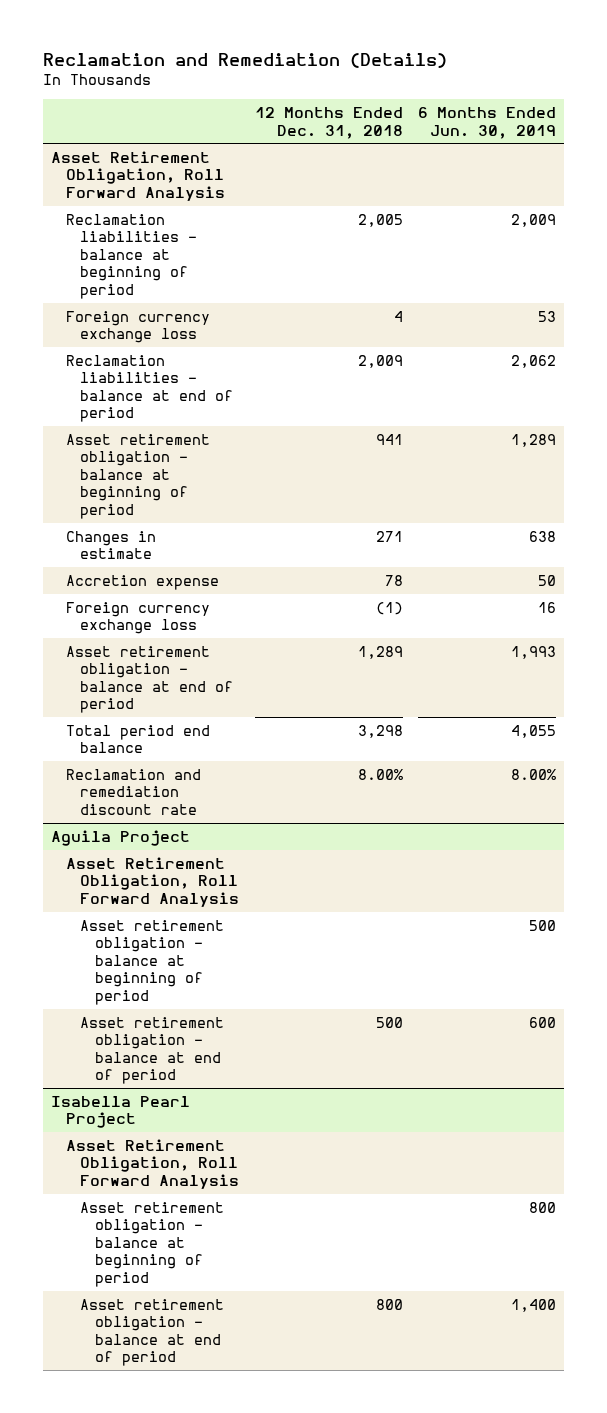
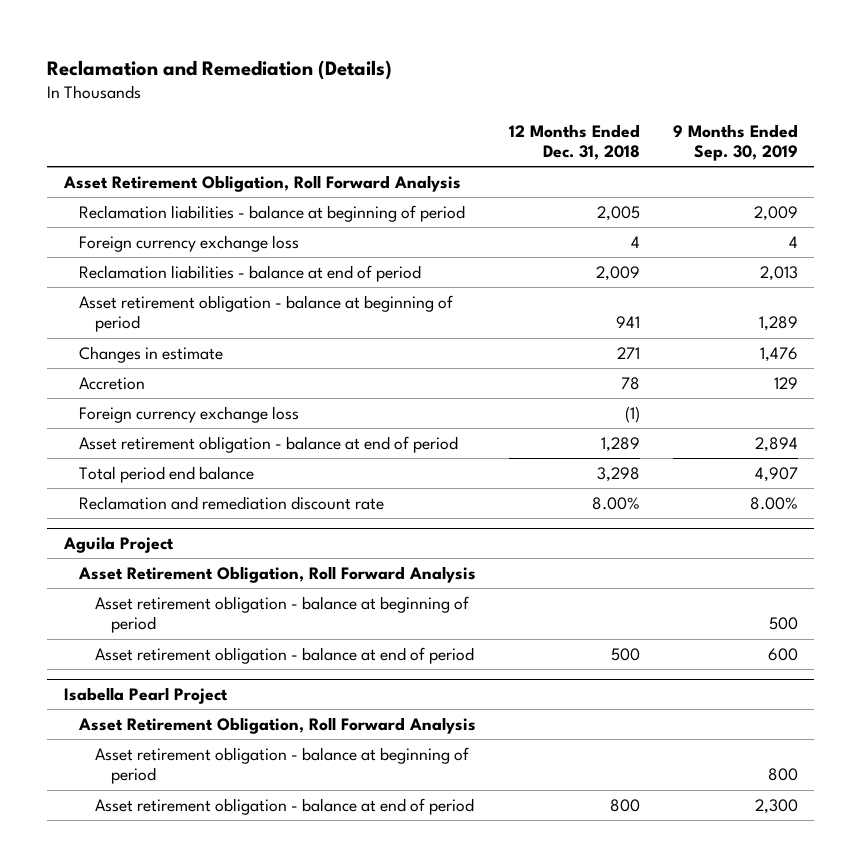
- | 12 Months Ended Dec. 31, 2018 | 6 Months Ended Jun. 30, 2019
+ | 12 Months Ended Dec. 31, 2018 | 9 Months Ended Sep. 30, 2019
- Accretion expense | 78 | 50
+ Accretion | 78 | 129

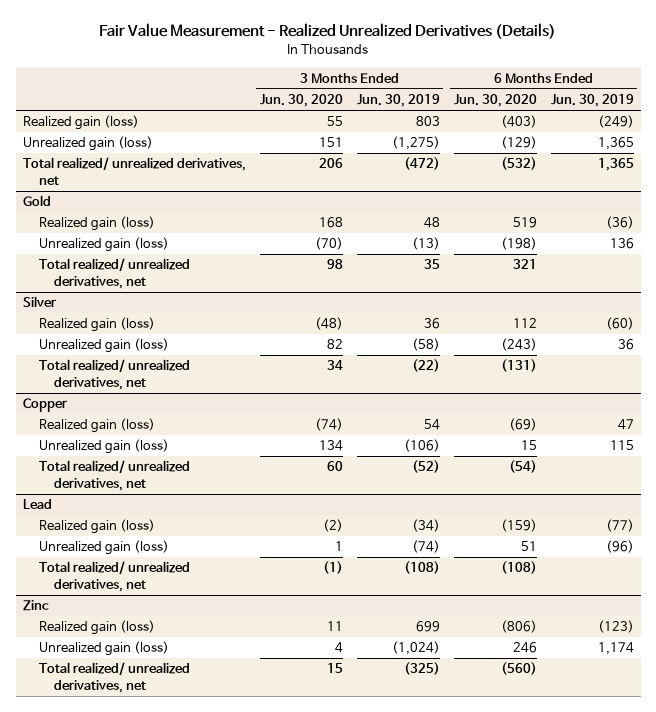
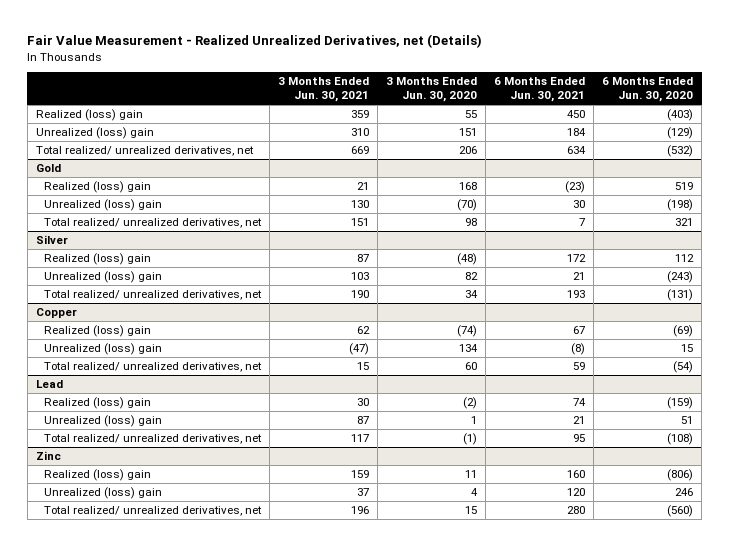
- Fair Value Measurement - Realized Unrealized Derivatives (Details)
+ Fair Value Measurement - Realized Unrealized Derivatives, net (Details)
- | 3 Months Ended Jun. 30, 2020 | 3 Months Ended Jun. 30, 2019 | 6 Months Ended Jun. 30, 2020 | 6 Months Ended Jun. 30, 2019
+ | 3 Months Ended Jun. 30, 2021 | 3 Months Ended Jun. 30, 2020 | 6 Months Ended Jun. 30, 2021 | 6 Months Ended Jun. 30, 2020
- Realized gain (loss) | 55 | 803 | (403) | (249)
- Unrealized gain (loss) | 151 | (1,275) | (129) | 1,365
+ Realized (loss) gain | 359 | 55 | 450 | (403)
+ Unrealized (loss) gain | 310 | 151 | 184 | (129)
@ Gold
- Realized gain (loss) | 168 | 48 | 519 | (36)
- Unrealized gain (loss) | (70) | (13) | (198) | 136
+ Realized (loss) gain | 21 | 168 | (23) | 519
+ Unrealized (loss) gain | 130 | (70) | 30 | (198)
@ Silver
- Realized gain (loss) | (48) | 36 | 112 | (60)
- Unrealized gain (loss) | 82 | (58) | (243) | 36
+ Realized (loss) gain | 87 | (48) | 172 | 112
+ Unrealized (loss) gain | 103 | 82 | 21 | (243)
@ Copper
- Realized gain (loss) | (74) | 54 | (69) | 47
- Unrealized gain (loss) | 134 | (106) | 15 | 115
+ Realized (loss) gain | 62 | (74) | 67 | (69)
+ Unrealized (loss) gain | (47) | 134 | (8) | 15
@ Lead
- Realized gain (loss) | (2) | (34) | (159) | (77)
- Unrealized gain (loss) | 1 | (74) | 51 | (96)
+ Realized (loss) gain | 30 | (2) | 74 | (159)
+ Unrealized (loss) gain | 87 | 1 | 21 | 51
@ Zinc
- Realized gain (loss) | 11 | 699 | (806) | (123)
- Unrealized gain (loss) | 4 | (1,024) | 246 | 1,174
+ Realized (loss) gain | 159 | 11 | 160 | (806)
+ Unrealized (loss) gain | 37 | 4 | 120 | 246

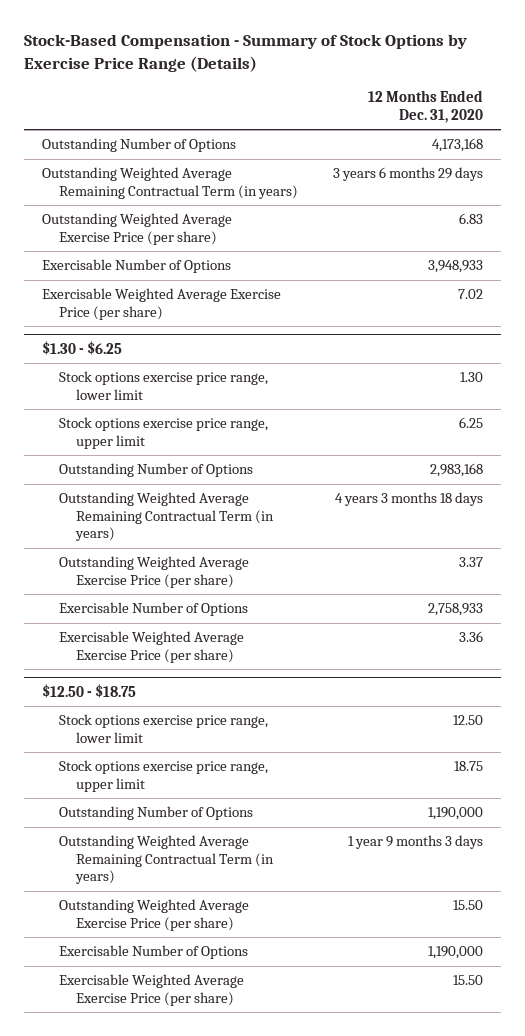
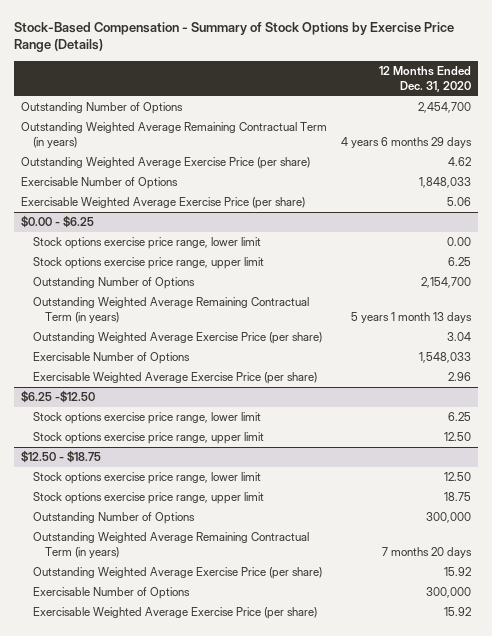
- Outstanding Number of Options | 4,173,168
- Outstanding Weighted Average Remaining Contractual Term (in years) | 3 years 6 months 29 days
- Outstanding Weighted Average Exercise Price (per share) | 6.83
- Exercisable Number of Options | 3,948,933
- Exercisable Weighted Average Exercise Price (per share) | 7.02
- $1.30 - $6.25
- Stock options exercise price range, lower limit | 1.30
+ Outstanding Number of Options | 2,454,700
+ Outstanding Weighted Average Remaining Contractual Term (in years) | 4 years 6 months 29 days
+ Outstanding Weighted Average Exercise Price (per share) | 4.62
+ Exercisable Number of Options | 1,848,033
+ Exercisable Weighted Average Exercise Price (per share) | 5.06
+ $0.00 - $6.25
+ Stock options exercise price range, lower limit | 0.00
- Outstanding Number of Options | 2,983,168
- Outstanding Weighted Average Remaining Contractual Term (in years) | 4 years 3 months 18 days
- Outstanding Weighted Average Exercise Price (per share) | 3.37
- Exercisable Number of Options | 2,758,933
- Exercisable Weighted Average Exercise Price (per share) | 3.36
+ Outstanding Number of Options | 2,154,700
+ Outstanding Weighted Average Remaining Contractual Term (in years) | 5 years 1 month 13 days
+ Outstanding Weighted Average Exercise Price (per share) | 3.04
+ Exercisable Number of Options | 1,548,033
+ Exercisable Weighted Average Exercise Price (per share) | 2.96
+ $6.25 -$12.50
+ Stock options exercise price range, lower limit | 6.25
+ Stock options exercise price range, upper limit | 12.50
@ $12.50 - $18.75
- Outstanding Number of Options | 1,190,000
- Outstanding Weighted Average Remaining Contractual Term (in years) | 1 year 9 months 3 days
- Outstanding Weighted Average Exercise Price (per share) | 15.50
- Exercisable Number of Options | 1,190,000
- Exercisable Weighted Average Exercise Price (per share) | 15.50
+ Outstanding Number of Options | 300,000
+ Outstanding Weighted Average Remaining Contractual Term (in years) | 7 months 20 days
+ Outstanding Weighted Average Exercise Price (per share) | 15.92
+ Exercisable Number of Options | 300,000
+ Exercisable Weighted Average Exercise Price (per share) | 15.92

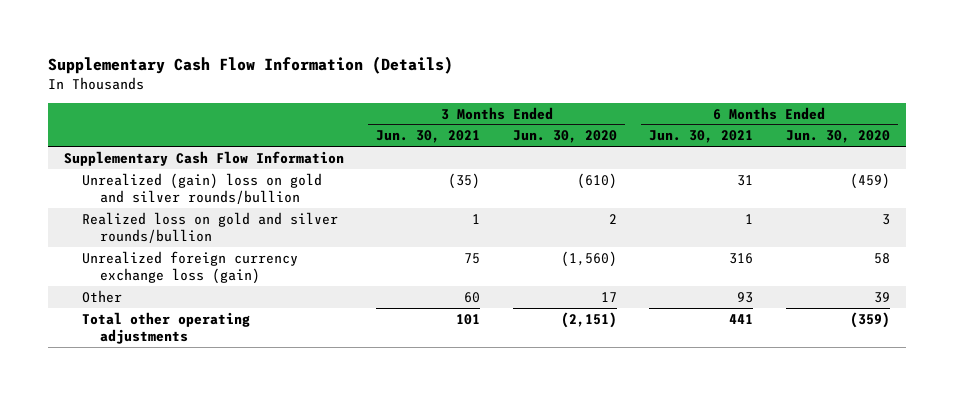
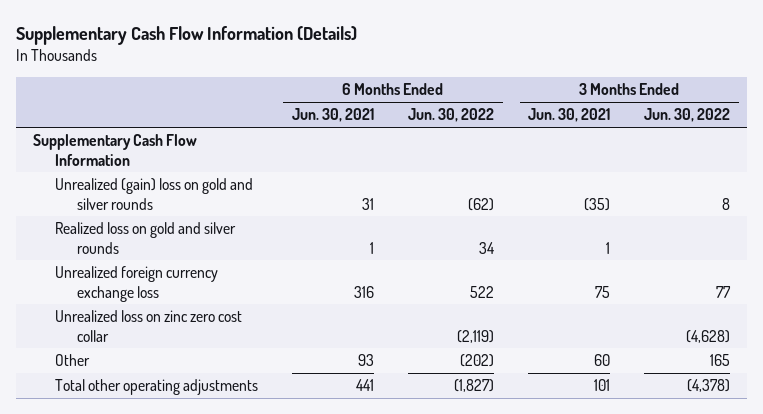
- | 3 Months Ended Jun. 30, 2021 | 3 Months Ended Jun. 30, 2020 | 6 Months Ended Jun. 30, 2021 | 6 Months Ended Jun. 30, 2020
+ | 6 Months Ended Jun. 30, 2021 | 6 Months Ended Jun. 30, 2022 | 3 Months Ended Jun. 30, 2021 | 3 Months Ended Jun. 30, 2022
- Unrealized (gain) loss on gold and silver rounds/bullion | (35) | (610) | 31 | (459)
- Realized loss on gold and silver rounds/bullion | 1 | 2 | 1 | 3
- Unrealized foreign currency exchange loss (gain) | 75 | (1,560) | 316 | 58
+ Unrealized (gain) loss on gold and silver rounds | 31 | (62) | (35) | 8
+ Realized loss on gold and silver rounds | 1 | 34 | 1 |
+ Unrealized foreign currency exchange loss | 316 | 522 | 75 | 77
+ Unrealized loss on zinc zero cost collar | | (2,119) | | (4,628)

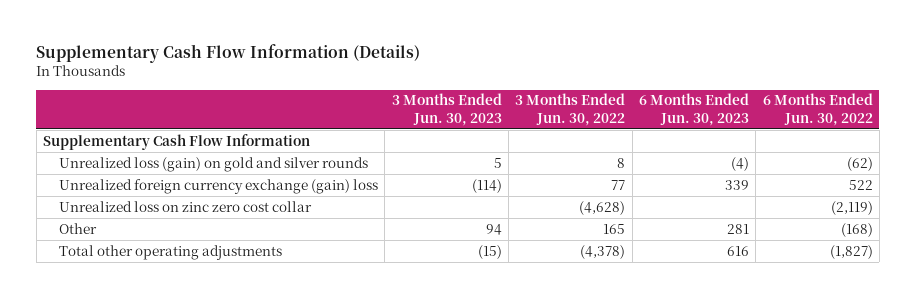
- | 6 Months Ended Jun. 30, 2021 | 6 Months Ended Jun. 30, 2022 | 3 Months Ended Jun. 30, 2021 | 3 Months Ended Jun. 30, 2022
+ | 3 Months Ended Jun. 30, 2023 | 3 Months Ended Jun. 30, 2022 | 6 Months Ended Jun. 30, 2023 | 6 Months Ended Jun. 30, 2022
- Unrealized (gain) loss on gold and silver rounds | 31 | (62) | (35) | 8
- Realized loss on gold and silver rounds | 1 | 34 | 1 |
- Unrealized foreign currency exchange loss | 316 | 522 | 75 | 77
+ Unrealized loss (gain) on gold and silver rounds | 5 | 8 | (4) | (62)
+ Unrealized foreign currency exchange (gain) loss | (114) | 77 | 339 | 522
- Other | 93 | (202) | 60 | 165
+ Other | 94 | 165 | 281 | (168)

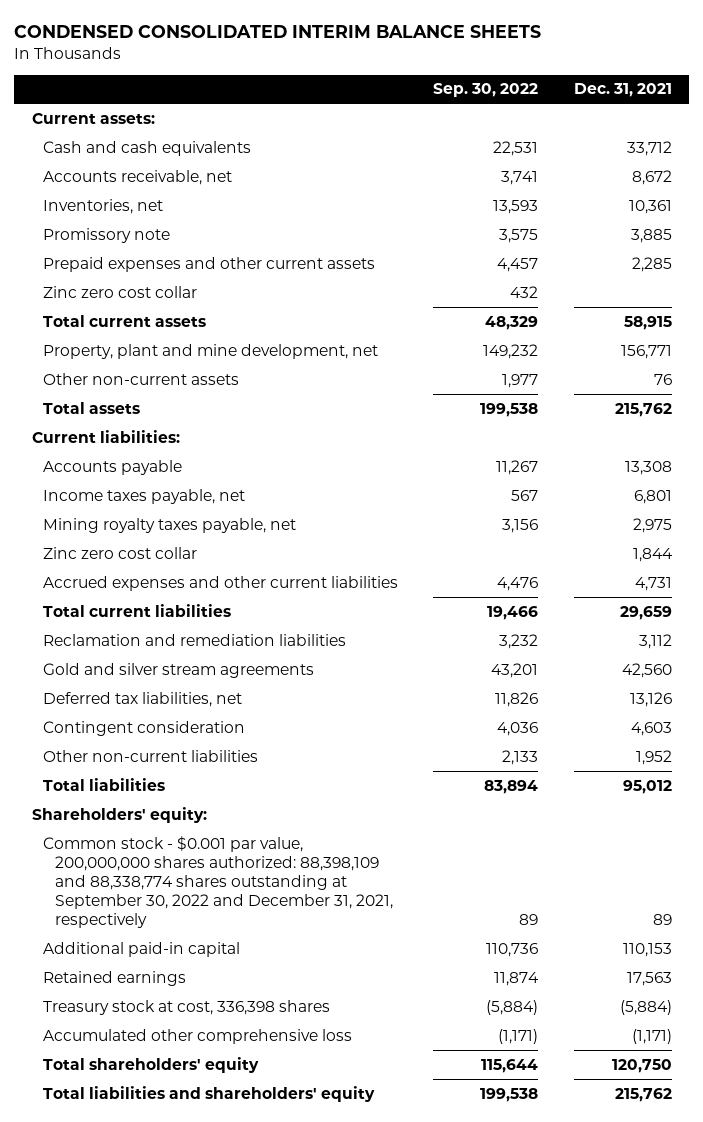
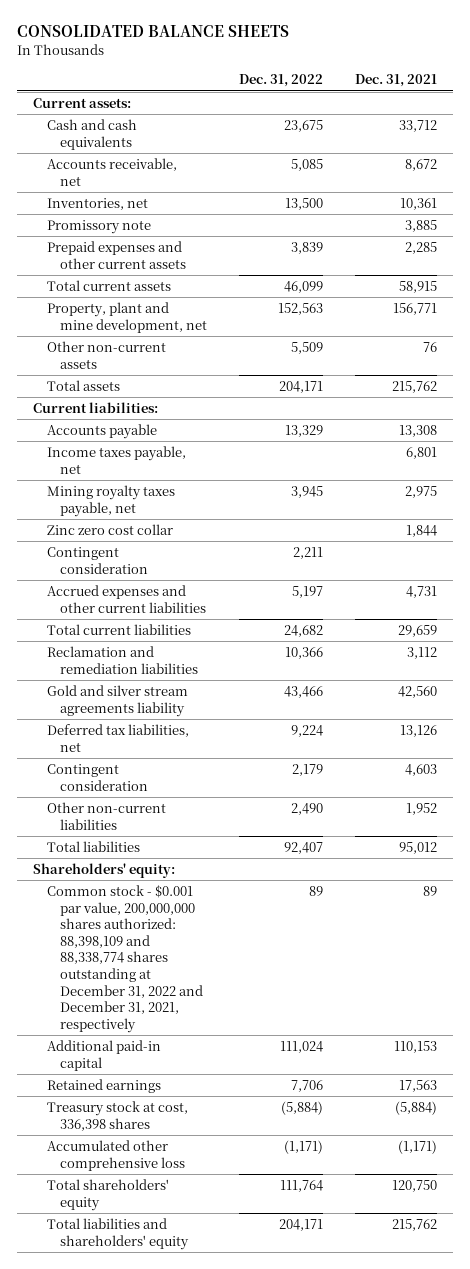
- CONDENSED CONSOLIDATED INTERIM BALANCE SHEETS
+ CONSOLIDATED BALANCE SHEETS
- | Sep. 30, 2022 | Dec. 31, 2021
+ | Dec. 31, 2022 | Dec. 31, 2021
- Zinc zero cost collar | 432 |
+ Contingent consideration | 2,211 |
- Gold and silver stream agreements | 43,201 | 42,560
+ Gold and silver stream agreements liability | 43,466 | 42,560
- Common stock - $0.001 par value, 200,000,000 shares authorized: 88,398,109 and 88,338,774 shares outstanding at September 30, 2022 and December 31, 2021, respectively | 89 | 89
+ Common stock - $0.001 par value, 200,000,000 shares authorized: 88,398,109 and 88,338,774 shares outstanding at December 31, 2022 and December 31, 2021, respectively | 89 | 89

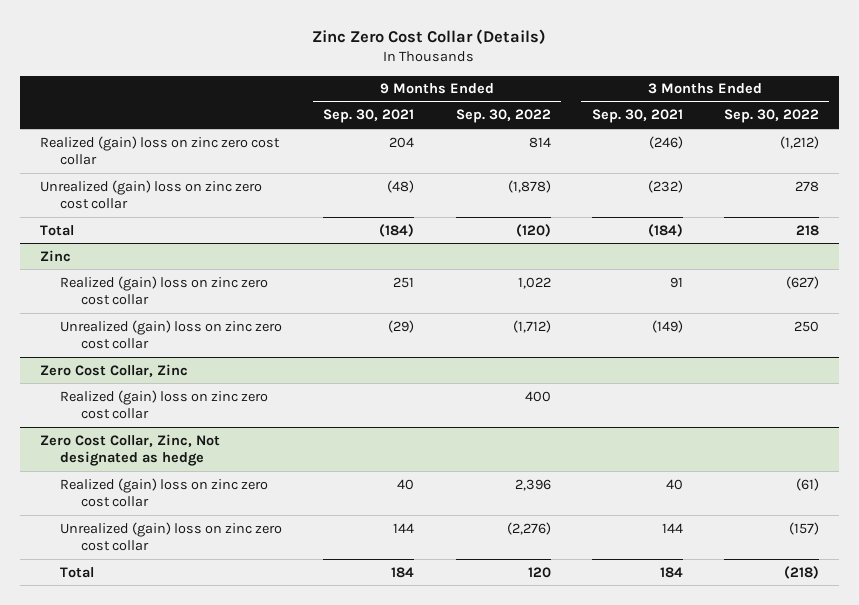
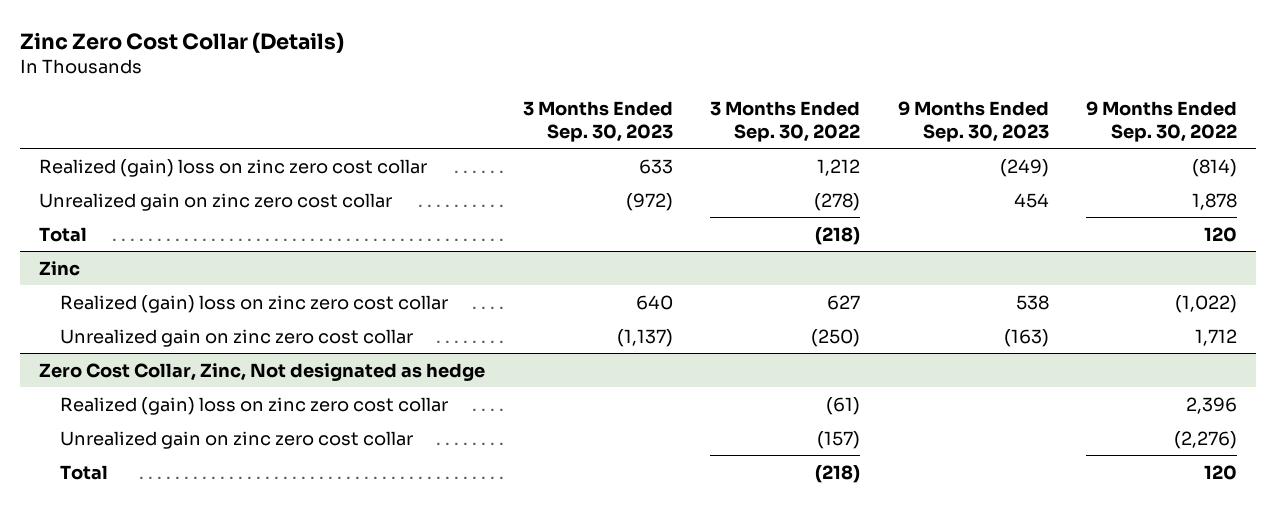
- | 9 Months Ended Sep. 30, 2021 | 9 Months Ended Sep. 30, 2022 | 3 Months Ended Sep. 30, 2021 | 3 Months Ended Sep. 30, 2022
+ | 3 Months Ended Sep. 30, 2023 | 3 Months Ended Sep. 30, 2022 | 9 Months Ended Sep. 30, 2023 | 9 Months Ended Sep. 30, 2022
- Realized (gain) loss on zinc zero cost collar | 204 | 814 | (246) | (1,212)
- Unrealized (gain) loss on zinc zero cost collar | (48) | (1,878) | (232) | 278
- Total | (184) | (120) | (184) | 218
+ Realized (gain) loss on zinc zero cost collar | 633 | 1,212 | (249) | (814)
+ Unrealized gain on zinc zero cost collar | (972) | (278) | 454 | 1,878
+ Total | | (218) | | 120
@ Zinc
- Realized (gain) loss on zinc zero cost collar | 251 | 1,022 | 91 | (627)
- Unrealized (gain) loss on zinc zero cost collar | (29) | (1,712) | (149) | 250
- Zero Cost Collar, Zinc
- Realized (gain) loss on zinc zero cost collar | | 400 | |
@ Zinc
+ Realized (gain) loss on zinc zero cost collar | 640 | 627 | 538 | (1,022)
+ Unrealized gain on zinc zero cost collar | (1,137) | (250) | (163) | 1,712
@ Zero Cost Collar, Zinc, Not designated as hedge
- Unrealized (gain) loss on zinc zero cost collar | 144 | (2,276) | 144 | (157)
+ Unrealized gain on zinc zero cost collar | | (157) | | (2,276)

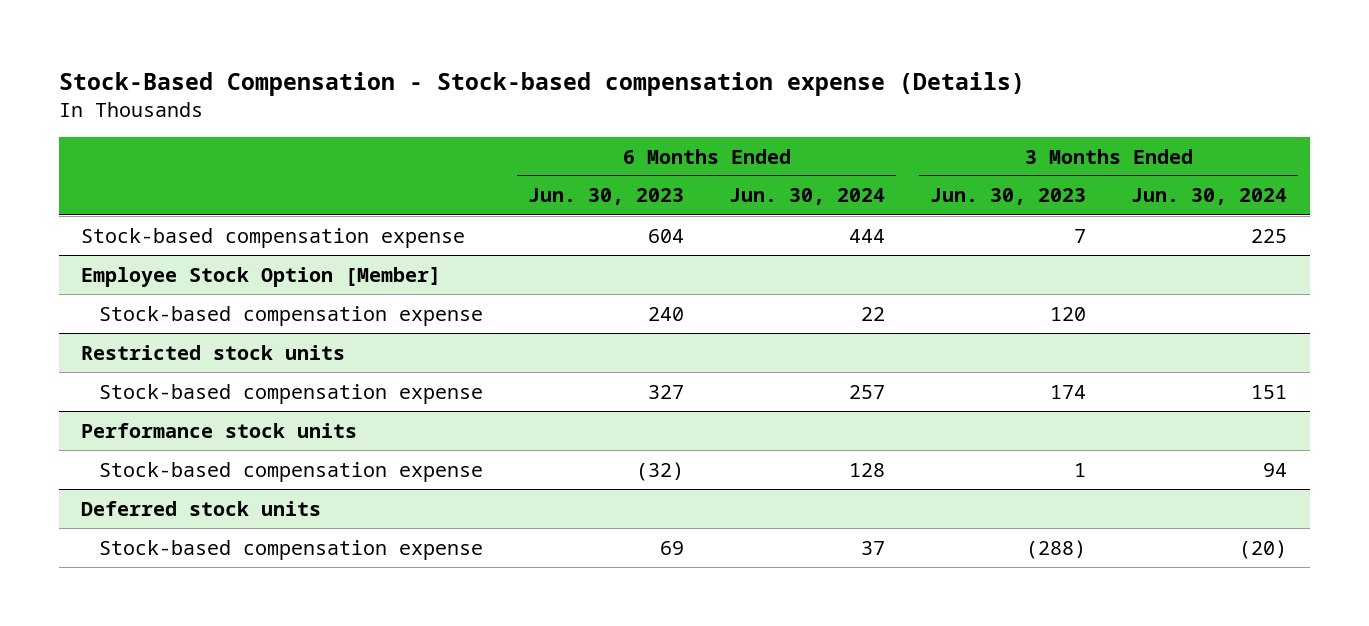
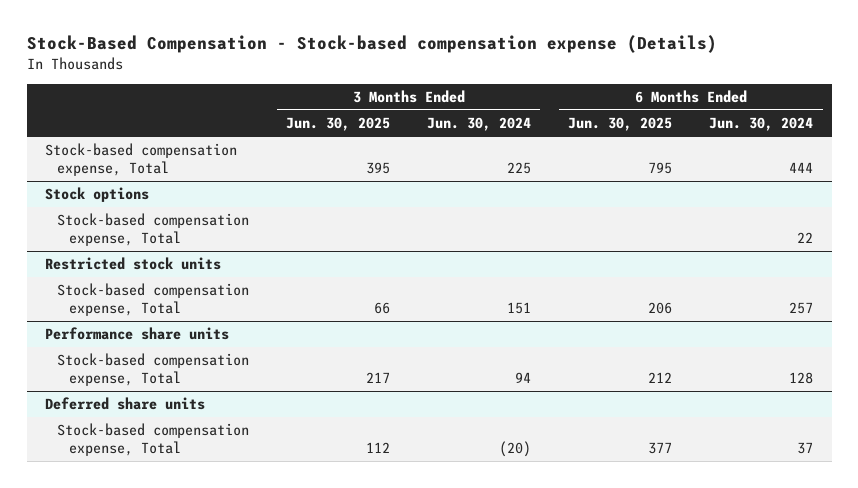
- | 6 Months Ended Jun. 30, 2023 | 6 Months Ended Jun. 30, 2024 | 3 Months Ended Jun. 30, 2023 | 3 Months Ended Jun. 30, 2024
+ | 3 Months Ended Jun. 30, 2025 | 3 Months Ended Jun. 30, 2024 | 6 Months Ended Jun. 30, 2025 | 6 Months Ended Jun. 30, 2024
- Stock-based compensation expense | 604 | 444 | 7 | 225
- Employee Stock Option [Member]
- Stock-based compensation expense | 240 | 22 | 120 |
+ Stock-based compensation expense, Total | 395 | 225 | 795 | 444
+ Stock options
+ Stock-based compensation expense, Total | | | | 22
@ Restricted stock units
- Stock-based compensation expense | 327 | 257 | 174 | 151
- Performance stock units
- Stock-based compensation expense | (32) | 128 | 1 | 94
- Deferred stock units
- Stock-based compensation expense | 69 | 37 | (288) | (20)
@ Restricted stock units
+ Stock-based compensation expense, Total | 66 | 151 | 206 | 257
+ Performance share units
+ Stock-based compensation expense, Total | 217 | 94 | 212 | 128
+ Deferred share units
+ Stock-based compensation expense, Total | 112 | (20) | 377 | 37

